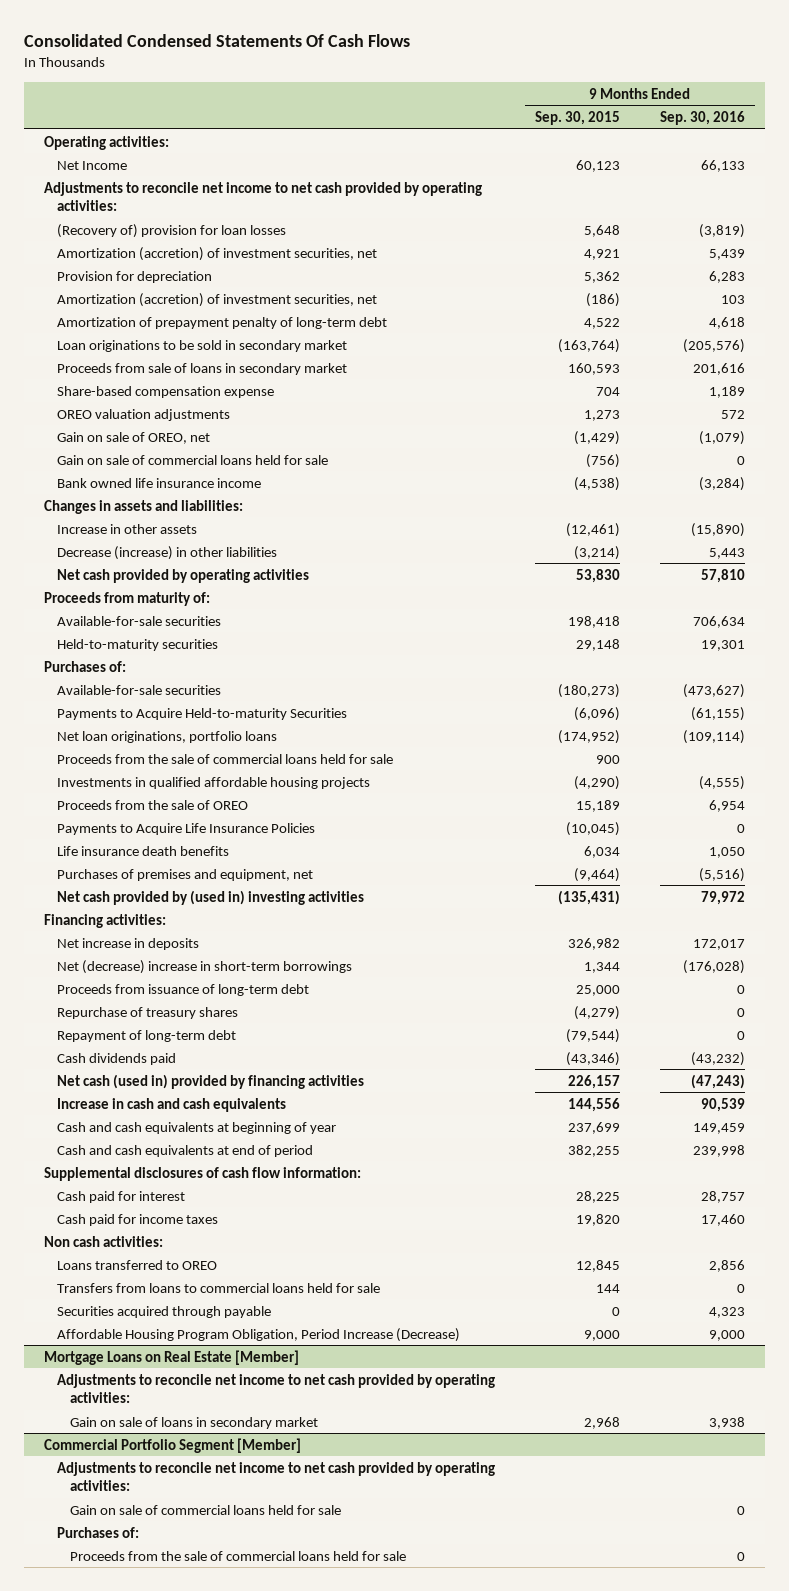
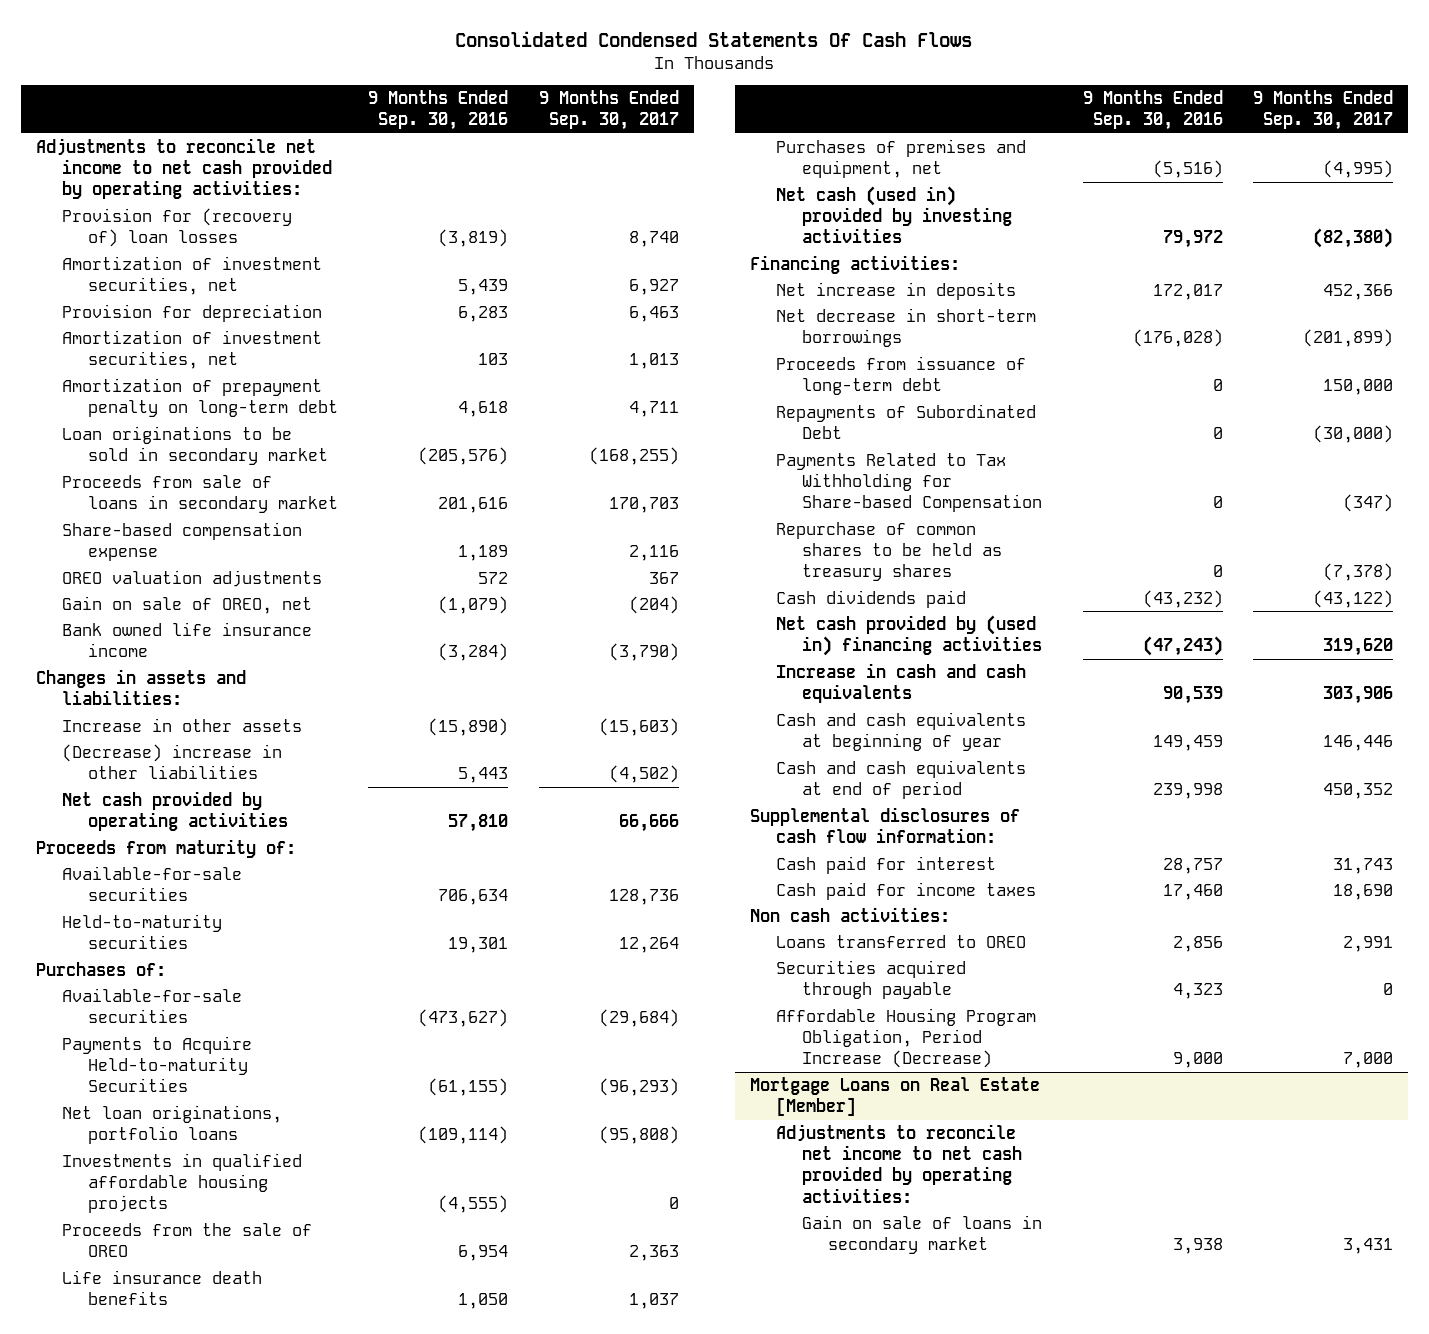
- | 9 Months Ended Sep. 30, 2015 | 9 Months Ended Sep. 30, 2016
+ | 9 Months Ended Sep. 30, 2016 | 9 Months Ended Sep. 30, 2017
- Operating activities:
- Net Income | 60,123 | 66,133
- (Recovery of) provision for loan losses | 5,648 | (3,819)
- Amortization (accretion) of investment securities, net | 4,921 | 5,439
+ Provision for (recovery of) loan losses | (3,819) | 8,740
+ Amortization of investment securities, net | 5,439 | 6,927
- Amortization (accretion) of investment securities, net | (186) | 103
- Amortization of prepayment penalty of long-term debt | 4,522 | 4,618
+ Amortization of investment securities, net | 103 | 1,013
+ Amortization of prepayment penalty on long-term debt | 4,618 | 4,711
- Gain on sale of commercial loans held for sale | (756) | 0
- Decrease (increase) in other liabilities | (3,214) | 5,443
+ (Decrease) increase in other liabilities | 5,443 | (4,502)
- Proceeds from the sale of commercial loans held for sale | 900 |
- Payments to Acquire Life Insurance Policies | (10,045) | 0
- Net cash provided by (used in) investing activities | (135,431) | 79,972
+ Net cash (used in) provided by investing activities | 79,972 | (82,380)
- Net (decrease) increase in short-term borrowings | 1,344 | (176,028)
+ Net decrease in short-term borrowings | (176,028) | (201,899)
- Repurchase of treasury shares | (4,279) | 0
- Repayment of long-term debt | (79,544) | 0
+ Repayments of Subordinated Debt | 0 | (30,000)
+ Payments Related to Tax Withholding for Share-based Compensation | 0 | (347)
+ Repurchase of common shares to be held as treasury shares | 0 | (7,378)
- Net cash (used in) provided by financing activities | 226,157 | (47,243)
+ Net cash provided by (used in) financing activities | (47,243) | 319,620
- Transfers from loans to commercial loans held for sale | 144 | 0
- Commercial Portfolio Segment [Member]
- Adjustments to reconcile net income to net cash provided by operating activities:
- Gain on sale of commercial loans held for sale | | 0
- Purchases of:
- Proceeds from the sale of commercial loans held for sale | | 0

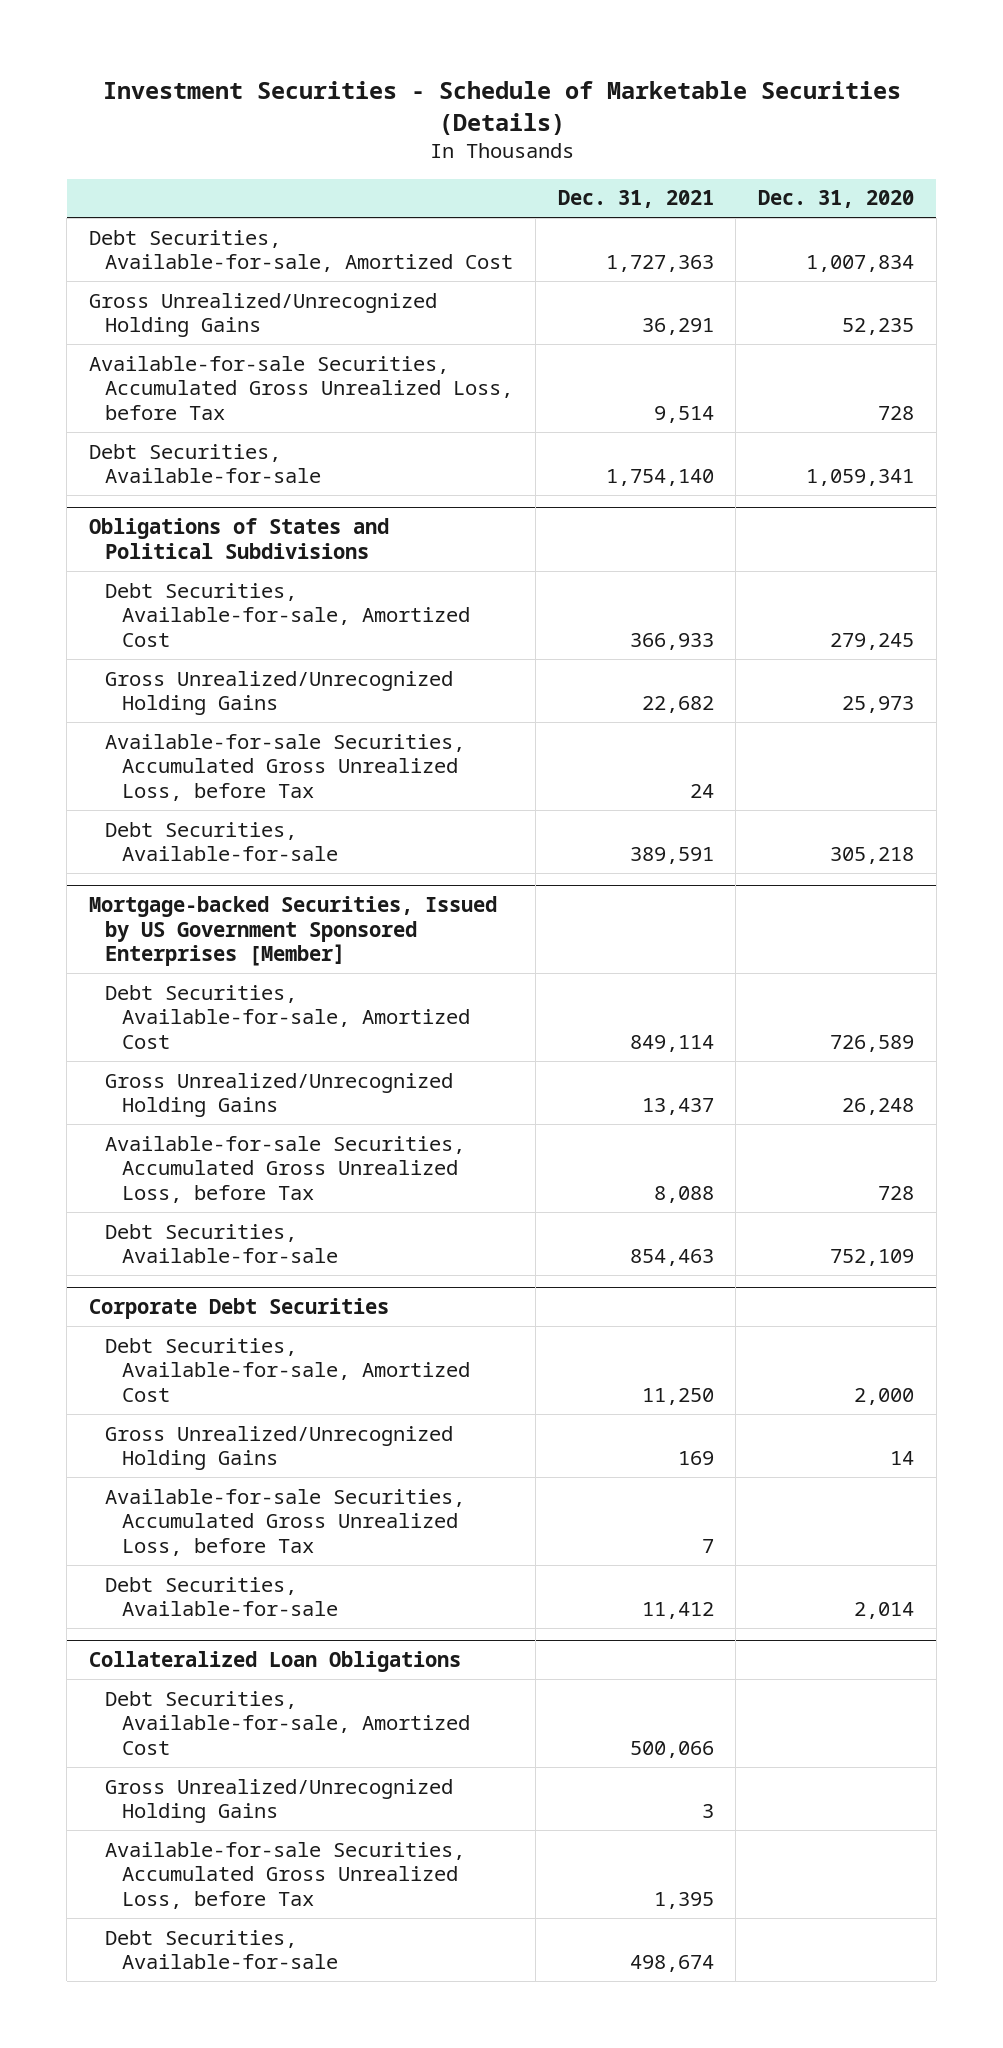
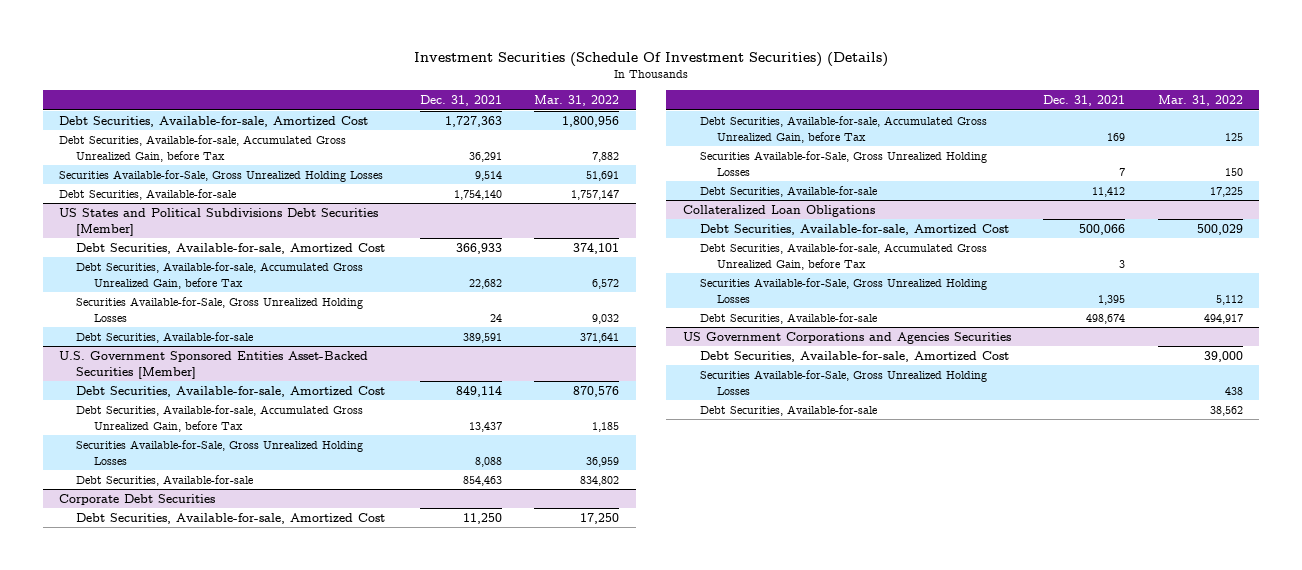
- Investment Securities - Schedule of Marketable Securities (Details)
+ Investment Securities (Schedule Of Investment Securities) (Details)
- | Dec. 31, 2021 | Dec. 31, 2020
+ | Dec. 31, 2021 | Mar. 31, 2022
- Gross Unrealized/Unrecognized Holding Gains | 36,291 | 52,235
- Available-for-sale Securities, Accumulated Gross Unrealized Loss, before Tax | 9,514 | 728
+ Debt Securities, Available-for-sale, Accumulated Gross Unrealized Gain, before Tax | 36,291 | 7,882
+ Securities Available-for-Sale, Gross Unrealized Holding Losses | 9,514 | 51,691
- Obligations of States and Political Subdivisions
+ US States and Political Subdivisions Debt Securities [Member]
- Gross Unrealized/Unrecognized Holding Gains | 22,682 | 25,973
- Available-for-sale Securities, Accumulated Gross Unrealized Loss, before Tax | 24 |
+ Debt Securities, Available-for-sale, Accumulated Gross Unrealized Gain, before Tax | 22,682 | 6,572
+ Securities Available-for-Sale, Gross Unrealized Holding Losses | 24 | 9,032
- Mortgage-backed Securities, Issued by US Government Sponsored Enterprises [Member]
+ U.S. Government Sponsored Entities Asset-Backed Securities [Member]
- Gross Unrealized/Unrecognized Holding Gains | 13,437 | 26,248
- Available-for-sale Securities, Accumulated Gross Unrealized Loss, before Tax | 8,088 | 728
+ Debt Securities, Available-for-sale, Accumulated Gross Unrealized Gain, before Tax | 13,437 | 1,185
+ Securities Available-for-Sale, Gross Unrealized Holding Losses | 8,088 | 36,959
@ Corporate Debt Securities
- Gross Unrealized/Unrecognized Holding Gains | 169 | 14
- Available-for-sale Securities, Accumulated Gross Unrealized Loss, before Tax | 7 |
+ Debt Securities, Available-for-sale, Accumulated Gross Unrealized Gain, before Tax | 169 | 125
+ Securities Available-for-Sale, Gross Unrealized Holding Losses | 7 | 150
@ Collateralized Loan Obligations
- Gross Unrealized/Unrecognized Holding Gains | 3 |
- Available-for-sale Securities, Accumulated Gross Unrealized Loss, before Tax | 1,395 |
+ Debt Securities, Available-for-sale, Accumulated Gross Unrealized Gain, before Tax | 3 |
+ Securities Available-for-Sale, Gross Unrealized Holding Losses | 1,395 | 5,112
+ US Government Corporations and Agencies Securities
+ Debt Securities, Available-for-sale, Amortized Cost | | 39,000
+ Securities Available-for-Sale, Gross Unrealized Holding Losses | | 438
+ Debt Securities, Available-for-sale | | 38,562

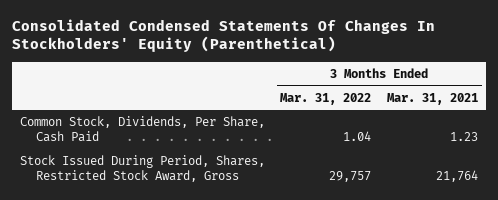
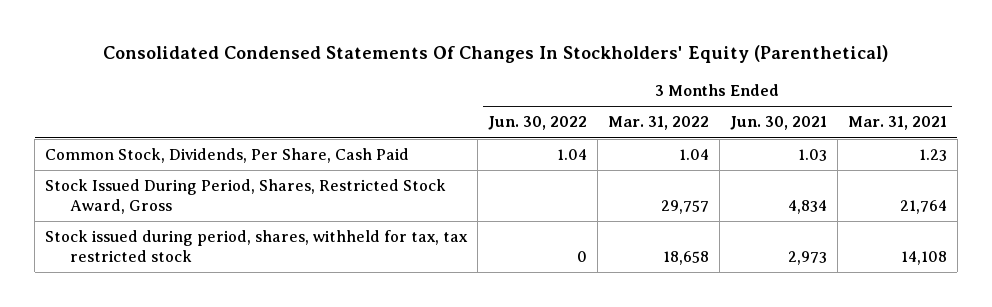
- | 3 Months Ended Mar. 31, 2022 | 3 Months Ended Mar. 31, 2021
+ | 3 Months Ended Jun. 30, 2022 | 3 Months Ended Mar. 31, 2022 | 3 Months Ended Jun. 30, 2021 | 3 Months Ended Mar. 31, 2021
+ Stock issued during period, shares, withheld for tax, tax restricted stock | 0 | 18,658 | 2,973 | 14,108

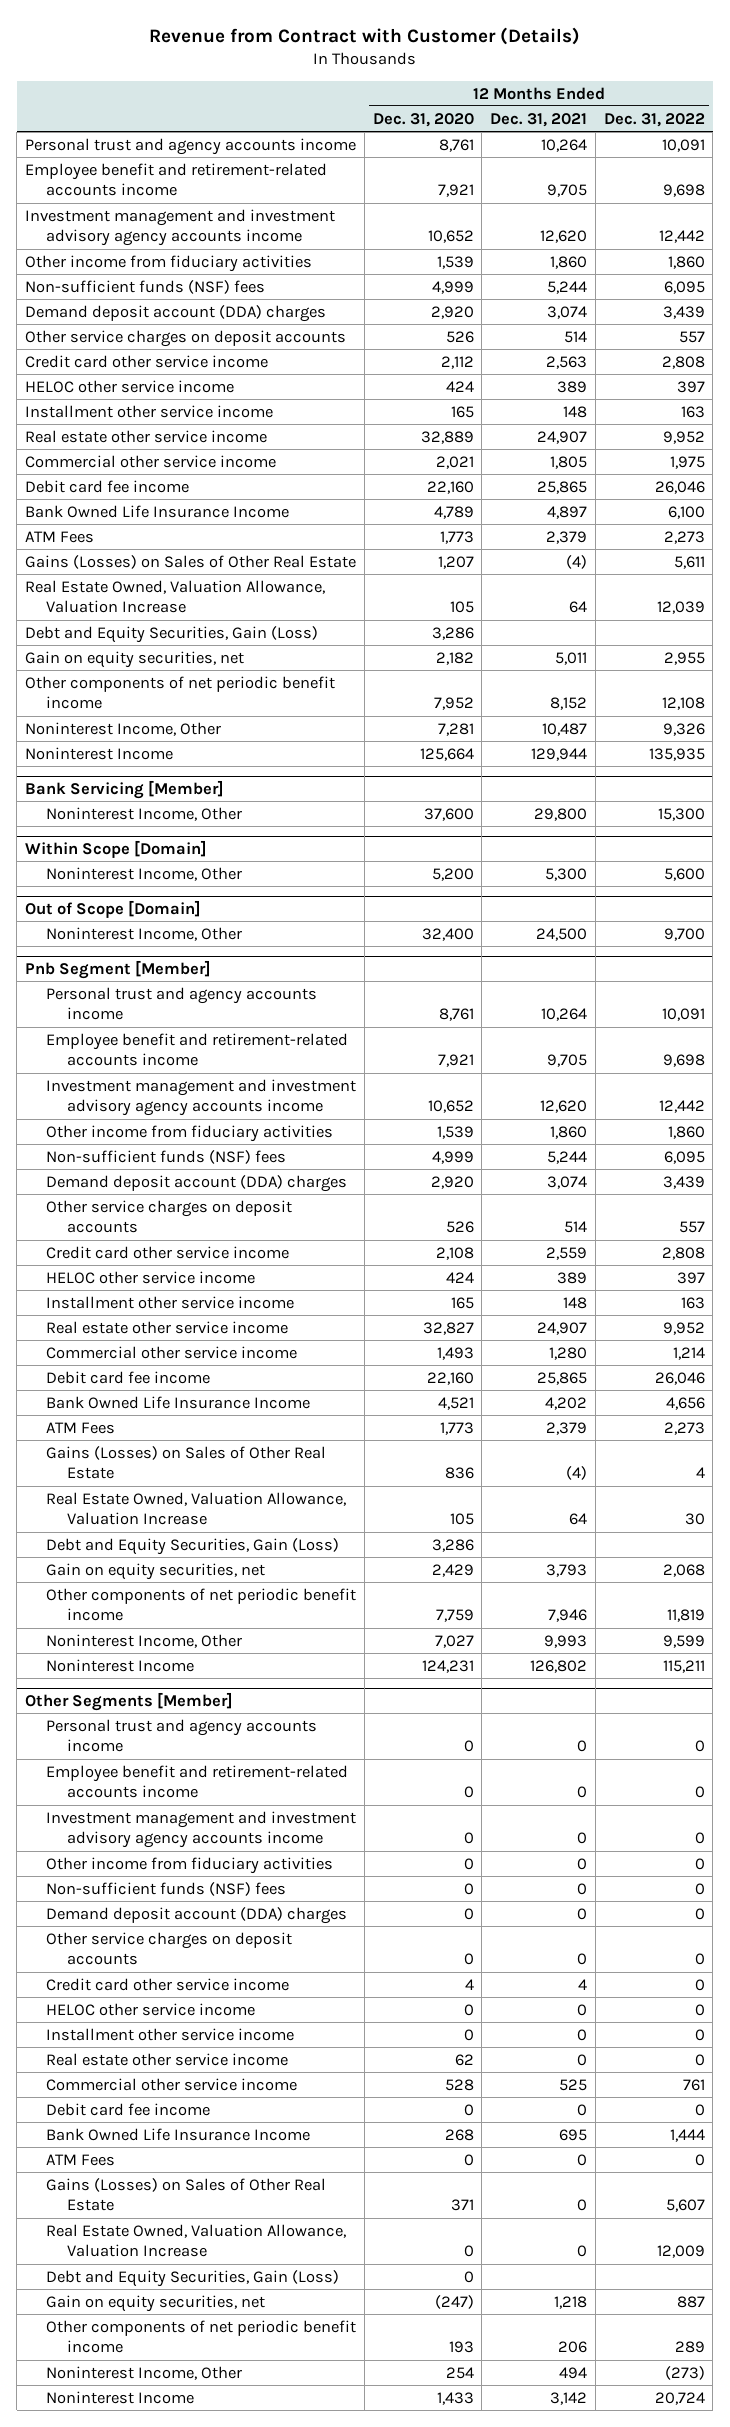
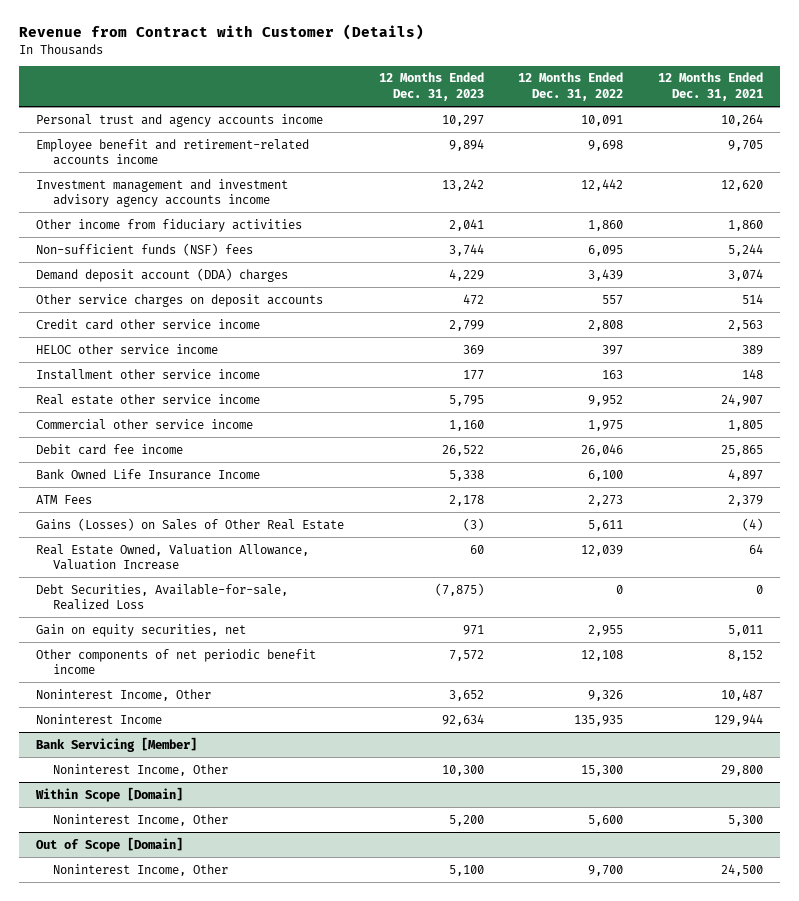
- | 12 Months Ended Dec. 31, 2020 | 12 Months Ended Dec. 31, 2021 | 12 Months Ended Dec. 31, 2022
+ | 12 Months Ended Dec. 31, 2023 | 12 Months Ended Dec. 31, 2022 | 12 Months Ended Dec. 31, 2021
- Debt and Equity Securities, Gain (Loss) | 3,286 | |
+ Debt Securities, Available-for-sale, Realized Loss | (7,875) | 0 | 0
- Pnb Segment [Member]
- Personal trust and agency accounts income | 8,761 | 10,264 | 10,091
- Employee benefit and retirement-related accounts income | 7,921 | 9,705 | 9,698
- Investment management and investment advisory agency accounts income | 10,652 | 12,620 | 12,442
- Other income from fiduciary activities | 1,539 | 1,860 | 1,860
- Non-sufficient funds (NSF) fees | 4,999 | 5,244 | 6,095
- Demand deposit account (DDA) charges | 2,920 | 3,074 | 3,439
- Other service charges on deposit accounts | 526 | 514 | 557
- Credit card other service income | 2,108 | 2,559 | 2,808
- HELOC other service income | 424 | 389 | 397
- Installment other service income | 165 | 148 | 163
- Real estate other service income | 32,827 | 24,907 | 9,952
- Commercial other service income | 1,493 | 1,280 | 1,214
- Debit card fee income | 22,160 | 25,865 | 26,046
- Bank Owned Life Insurance Income | 4,521 | 4,202 | 4,656
- ATM Fees | 1,773 | 2,379 | 2,273
- Gains (Losses) on Sales of Other Real Estate | 836 | (4) | 4
- Real Estate Owned, Valuation Allowance, Valuation Increase | 105 | 64 | 30
- Debt and Equity Securities, Gain (Loss) | 3,286 | |
- Gain on equity securities, net | 2,429 | 3,793 | 2,068
- Other components of net periodic benefit income | 7,759 | 7,946 | 11,819
- Noninterest Income, Other | 7,027 | 9,993 | 9,599
- Noninterest Income | 124,231 | 126,802 | 115,211
- Other Segments [Member]
- Personal trust and agency accounts income | 0 | 0 | 0
- Employee benefit and retirement-related accounts income | 0 | 0 | 0
- Investment management and investment advisory agency accounts income | 0 | 0 | 0
- Other income from fiduciary activities | 0 | 0 | 0
- Non-sufficient funds (NSF) fees | 0 | 0 | 0
- Demand deposit account (DDA) charges | 0 | 0 | 0
- Other service charges on deposit accounts | 0 | 0 | 0
- Credit card other service income | 4 | 4 | 0
- HELOC other service income | 0 | 0 | 0
- Installment other service income | 0 | 0 | 0
- Real estate other service income | 62 | 0 | 0
- Commercial other service income | 528 | 525 | 761
- Debit card fee income | 0 | 0 | 0
- Bank Owned Life Insurance Income | 268 | 695 | 1,444
- ATM Fees | 0 | 0 | 0
- Gains (Losses) on Sales of Other Real Estate | 371 | 0 | 5,607
- Real Estate Owned, Valuation Allowance, Valuation Increase | 0 | 0 | 12,009
- Debt and Equity Securities, Gain (Loss) | 0 | |
- Gain on equity securities, net | (247) | 1,218 | 887
- Other components of net periodic benefit income | 193 | 206 | 289
- Noninterest Income, Other | 254 | 494 | (273)
- Noninterest Income | 1,433 | 3,142 | 20,724

